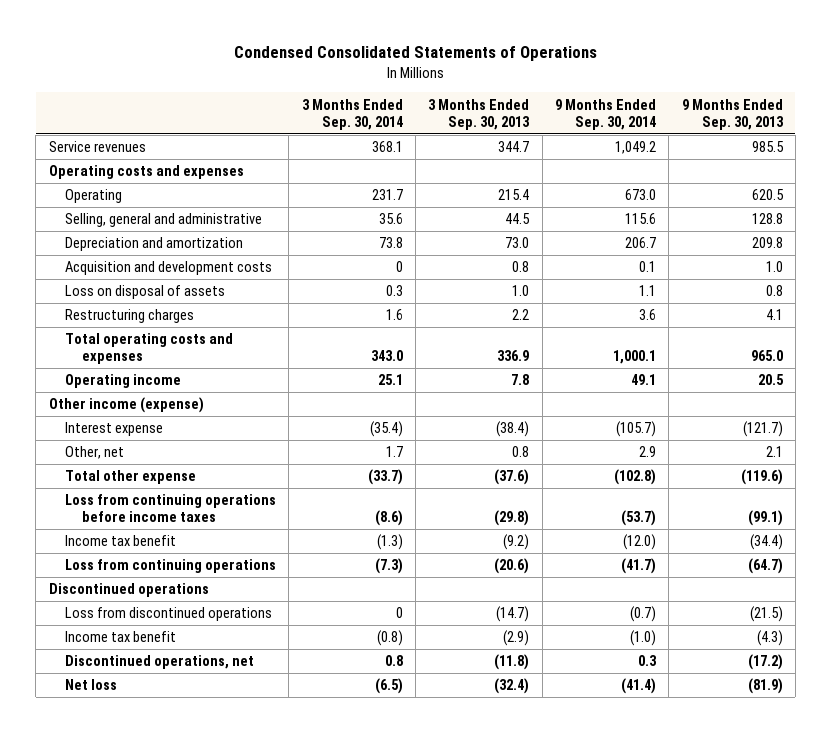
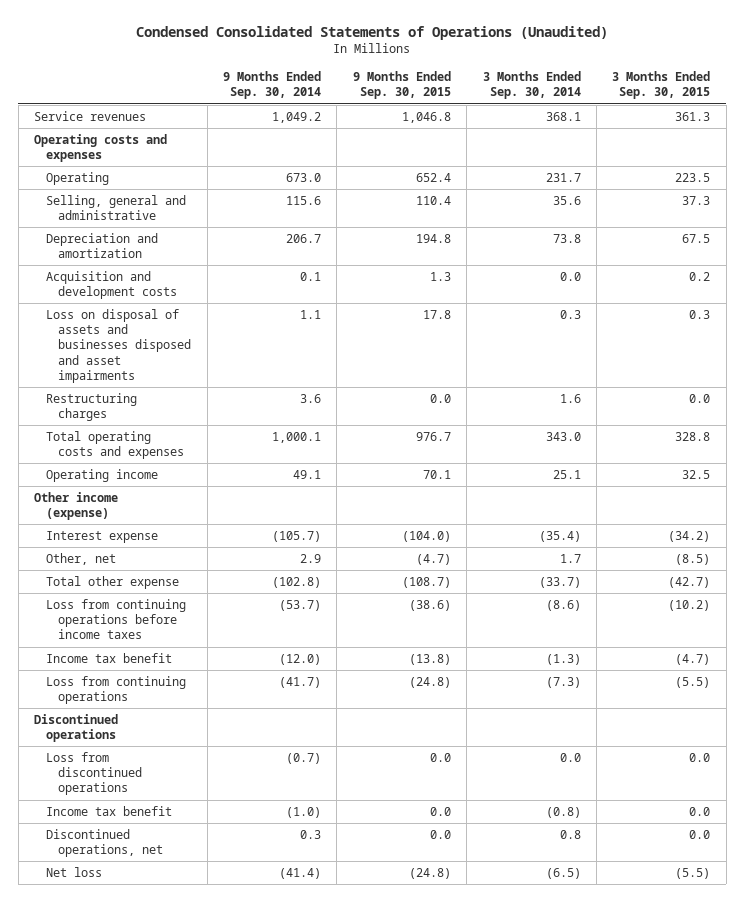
- Condensed Consolidated Statements of Operations
+ Condensed Consolidated Statements of Operations (Unaudited)
- | 3 Months Ended Sep. 30, 2014 | 3 Months Ended Sep. 30, 2013 | 9 Months Ended Sep. 30, 2014 | 9 Months Ended Sep. 30, 2013
+ | 9 Months Ended Sep. 30, 2014 | 9 Months Ended Sep. 30, 2015 | 3 Months Ended Sep. 30, 2014 | 3 Months Ended Sep. 30, 2015
- Acquisition and development costs | 0 | 0.8 | 0.1 | 1.0
- Loss on disposal of assets | 0.3 | 1.0 | 1.1 | 0.8
+ Acquisition and development costs | 0.1 | 1.3 | 0.0 | 0.2
+ Loss on disposal of assets and businesses disposed and asset impairments | 1.1 | 17.8 | 0.3 | 0.3
- Loss from discontinued operations | 0 | (14.7) | (0.7) | (21.5)
+ Loss from discontinued operations | (0.7) | 0.0 | 0.0 | 0.0

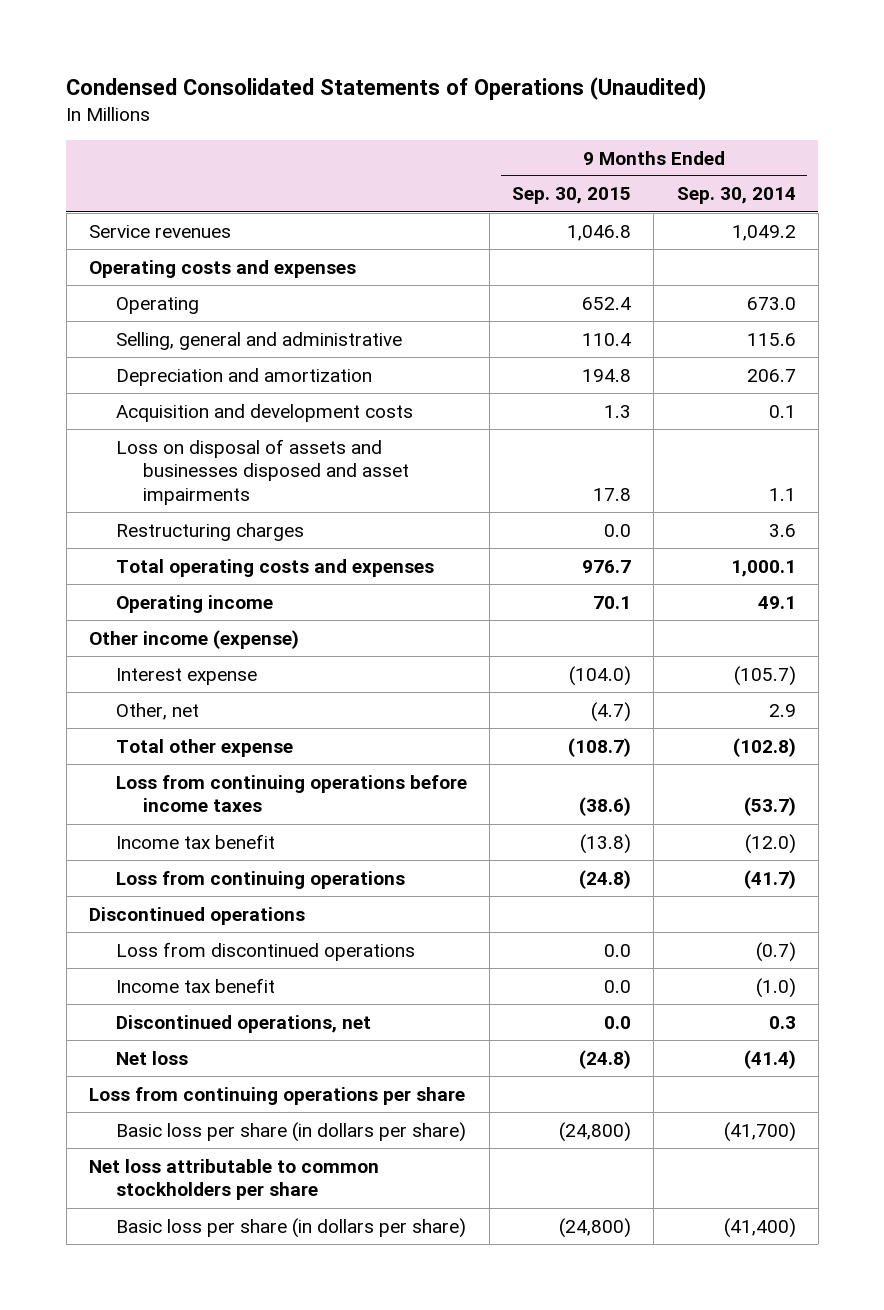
- | 9 Months Ended Sep. 30, 2014 | 9 Months Ended Sep. 30, 2015 | 3 Months Ended Sep. 30, 2014 | 3 Months Ended Sep. 30, 2015
+ | 9 Months Ended Sep. 30, 2015 | 9 Months Ended Sep. 30, 2014
+ Loss from continuing operations per share
+ Basic loss per share (in dollars per share) | (24,800) | (41,700)
+ Net loss attributable to common stockholders per share
+ Basic loss per share (in dollars per share) | (24,800) | (41,400)

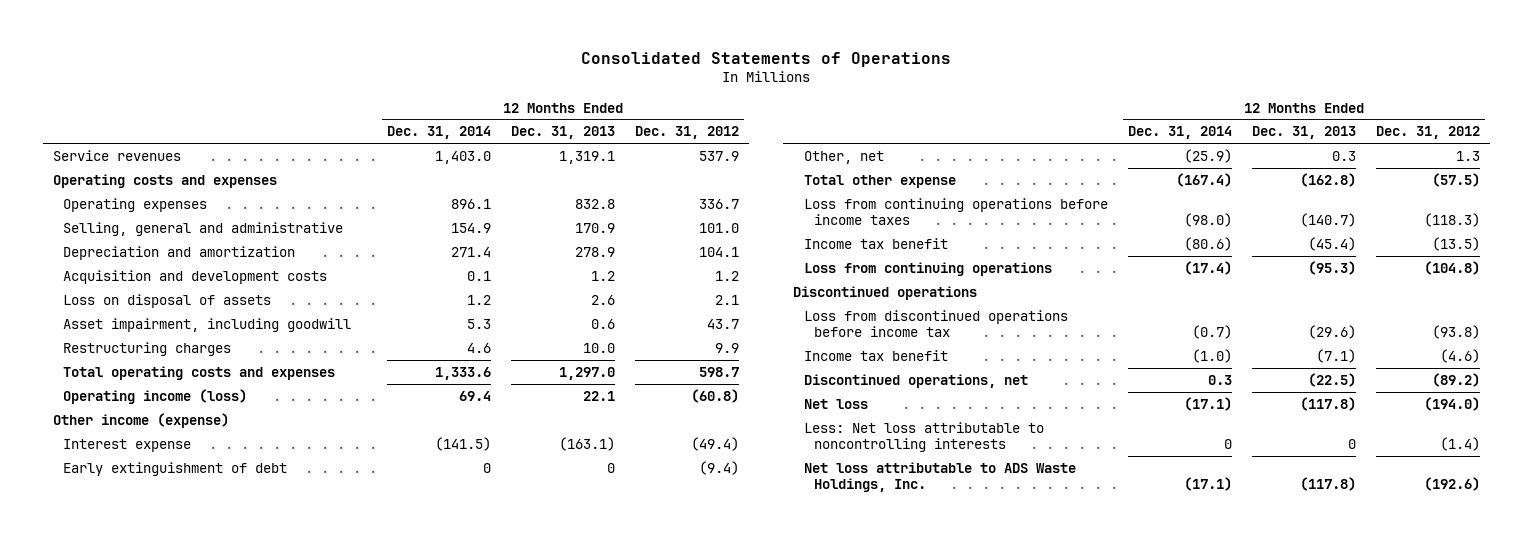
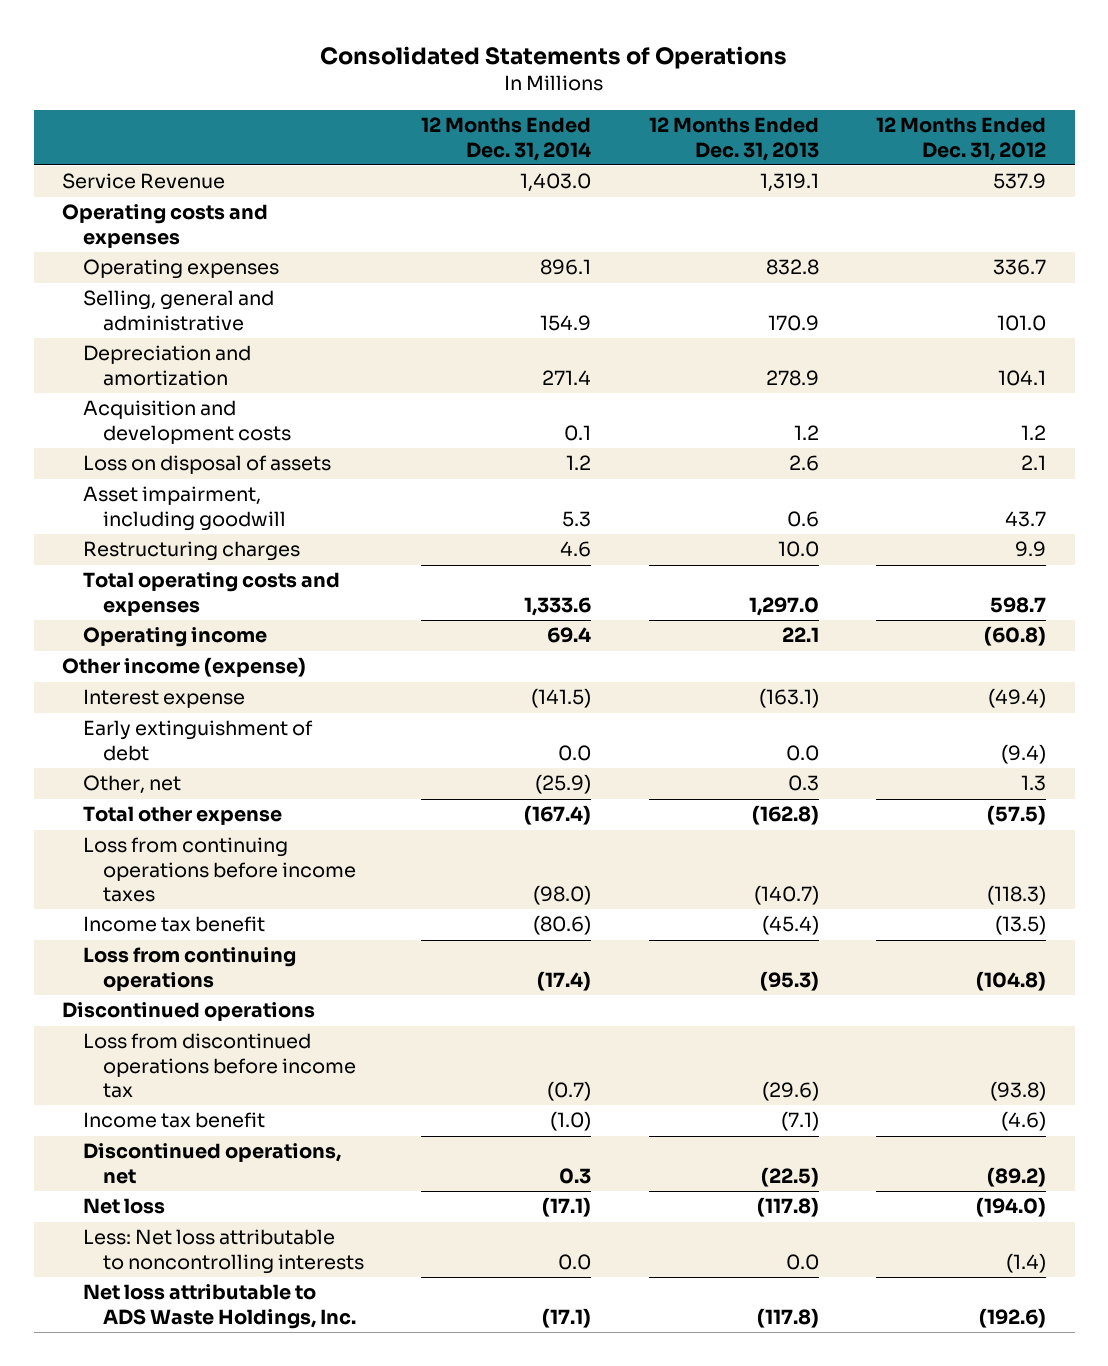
- Service revenues | 1,403.0 | 1,319.1 | 537.9
+ Service Revenue | 1,403.0 | 1,319.1 | 537.9
- Operating income (loss) | 69.4 | 22.1 | (60.8)
+ Operating income | 69.4 | 22.1 | (60.8)
- Early extinguishment of debt | 0 | 0 | (9.4)
+ Early extinguishment of debt | 0.0 | 0.0 | (9.4)
- Less: Net loss attributable to noncontrolling interests | 0 | 0 | (1.4)
+ Less: Net loss attributable to noncontrolling interests | 0.0 | 0.0 | (1.4)

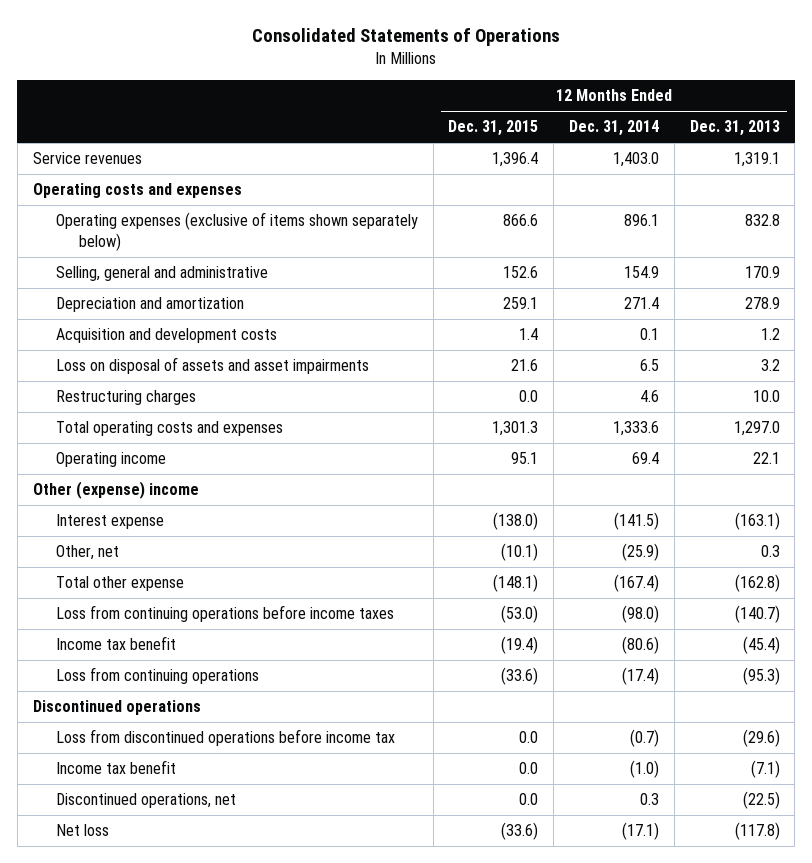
- | 12 Months Ended Dec. 31, 2014 | 12 Months Ended Dec. 31, 2013 | 12 Months Ended Dec. 31, 2012
+ | 12 Months Ended Dec. 31, 2015 | 12 Months Ended Dec. 31, 2014 | 12 Months Ended Dec. 31, 2013
- Service Revenue | 1,403.0 | 1,319.1 | 537.9
+ Service revenues | 1,396.4 | 1,403.0 | 1,319.1
- Operating expenses | 896.1 | 832.8 | 336.7
+ Operating expenses (exclusive of items shown separately below) | 866.6 | 896.1 | 832.8
- Loss on disposal of assets | 1.2 | 2.6 | 2.1
- Asset impairment, including goodwill | 5.3 | 0.6 | 43.7
+ Loss on disposal of assets and asset impairments | 21.6 | 6.5 | 3.2
- Other income (expense)
+ Other (expense) income
- Early extinguishment of debt | 0.0 | 0.0 | (9.4)
- Less: Net loss attributable to noncontrolling interests | 0.0 | 0.0 | (1.4)
- Net loss attributable to ADS Waste Holdings, Inc. | (17.1) | (117.8) | (192.6)

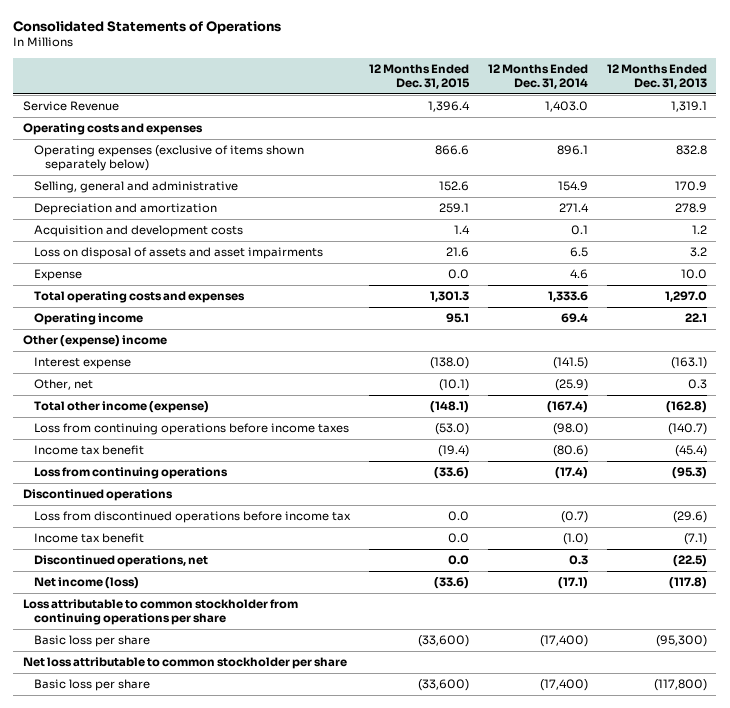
- Service revenues | 1,396.4 | 1,403.0 | 1,319.1
+ Service Revenue | 1,396.4 | 1,403.0 | 1,319.1
- Restructuring charges | 0.0 | 4.6 | 10.0
+ Expense | 0.0 | 4.6 | 10.0
- Total other expense | (148.1) | (167.4) | (162.8)
+ Total other income (expense) | (148.1) | (167.4) | (162.8)
- Net loss | (33.6) | (17.1) | (117.8)
+ Net income (loss) | (33.6) | (17.1) | (117.8)
+ Loss attributable to common stockholder from continuing operations per share
+ Basic loss per share | (33,600) | (17,400) | (95,300)
+ Net loss attributable to common stockholder per share
+ Basic loss per share | (33,600) | (17,400) | (117,800)

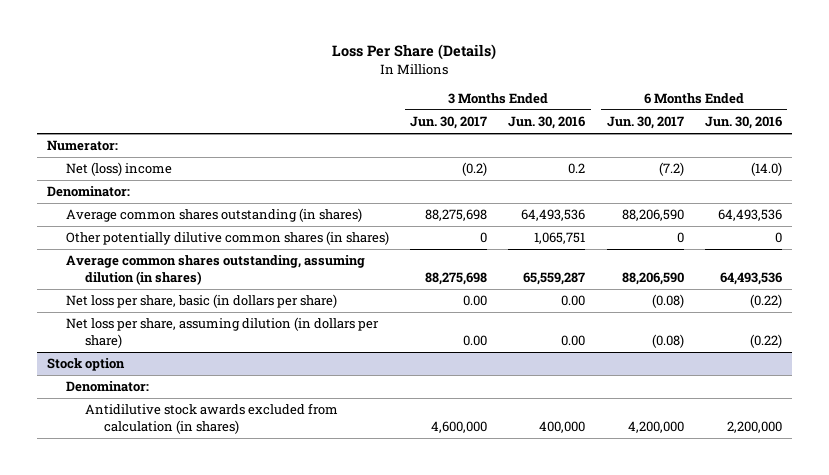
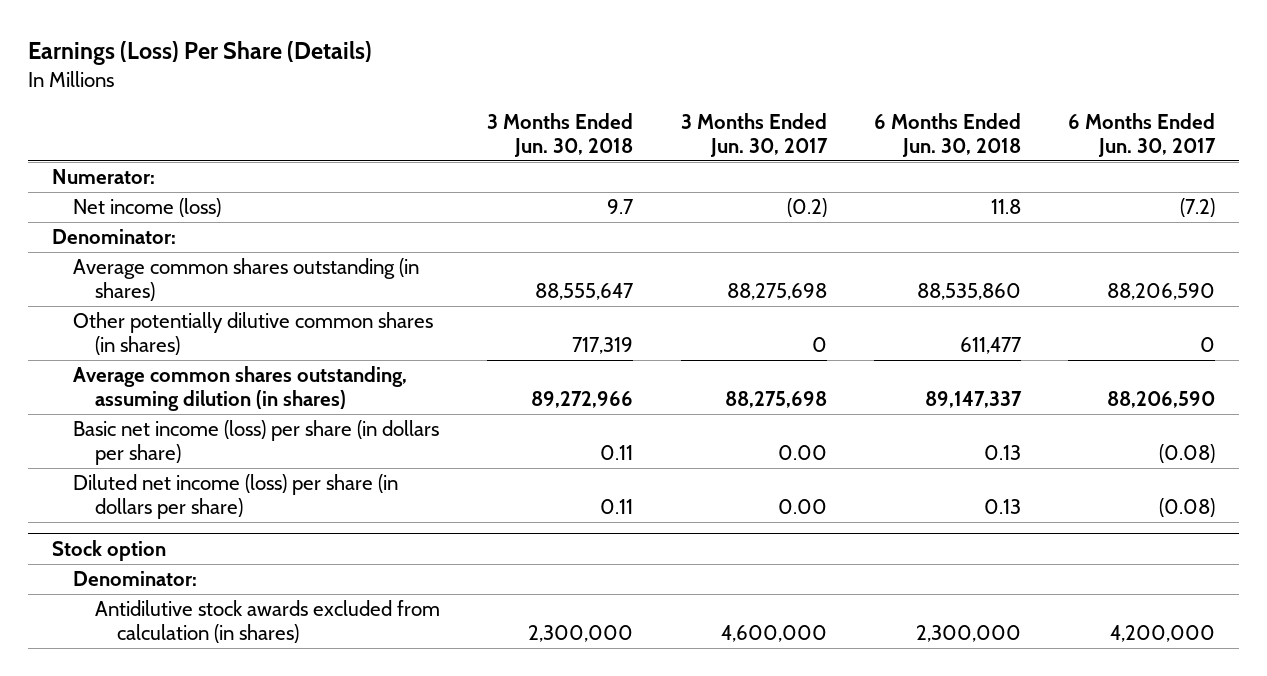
- Loss Per Share (Details)
+ Earnings (Loss) Per Share (Details)
- | 3 Months Ended Jun. 30, 2017 | 3 Months Ended Jun. 30, 2016 | 6 Months Ended Jun. 30, 2017 | 6 Months Ended Jun. 30, 2016
+ | 3 Months Ended Jun. 30, 2018 | 3 Months Ended Jun. 30, 2017 | 6 Months Ended Jun. 30, 2018 | 6 Months Ended Jun. 30, 2017
- Net (loss) income | (0.2) | 0.2 | (7.2) | (14.0)
+ Net income (loss) | 9.7 | (0.2) | 11.8 | (7.2)
- Net loss per share, basic (in dollars per share) | 0.00 | 0.00 | (0.08) | (0.22)
- Net loss per share, assuming dilution (in dollars per share) | 0.00 | 0.00 | (0.08) | (0.22)
+ Basic net income (loss) per share (in dollars per share) | 0.11 | 0.00 | 0.13 | (0.08)
+ Diluted net income (loss) per share (in dollars per share) | 0.11 | 0.00 | 0.13 | (0.08)

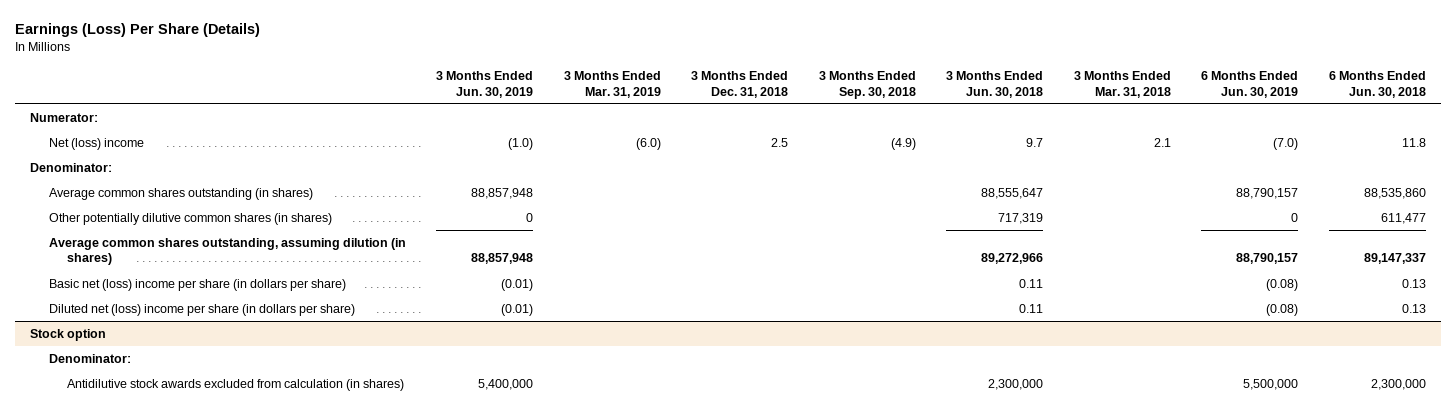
- | 3 Months Ended Jun. 30, 2018 | 3 Months Ended Jun. 30, 2017 | 6 Months Ended Jun. 30, 2018 | 6 Months Ended Jun. 30, 2017
+ | 3 Months Ended Jun. 30, 2019 | 3 Months Ended Mar. 31, 2019 | 3 Months Ended Dec. 31, 2018 | 3 Months Ended Sep. 30, 2018 | 3 Months Ended Jun. 30, 2018 | 3 Months Ended Mar. 31, 2018 | 6 Months Ended Jun. 30, 2019 | 6 Months Ended Jun. 30, 2018
- Net income (loss) | 9.7 | (0.2) | 11.8 | (7.2)
+ Net (loss) income | (1.0) | (6.0) | 2.5 | (4.9) | 9.7 | 2.1 | (7.0) | 11.8
- Basic net income (loss) per share (in dollars per share) | 0.11 | 0.00 | 0.13 | (0.08)
- Diluted net income (loss) per share (in dollars per share) | 0.11 | 0.00 | 0.13 | (0.08)
+ Basic net (loss) income per share (in dollars per share) | (0.01) | | | | 0.11 | | (0.08) | 0.13
+ Diluted net (loss) income per share (in dollars per share) | (0.01) | | | | 0.11 | | (0.08) | 0.13

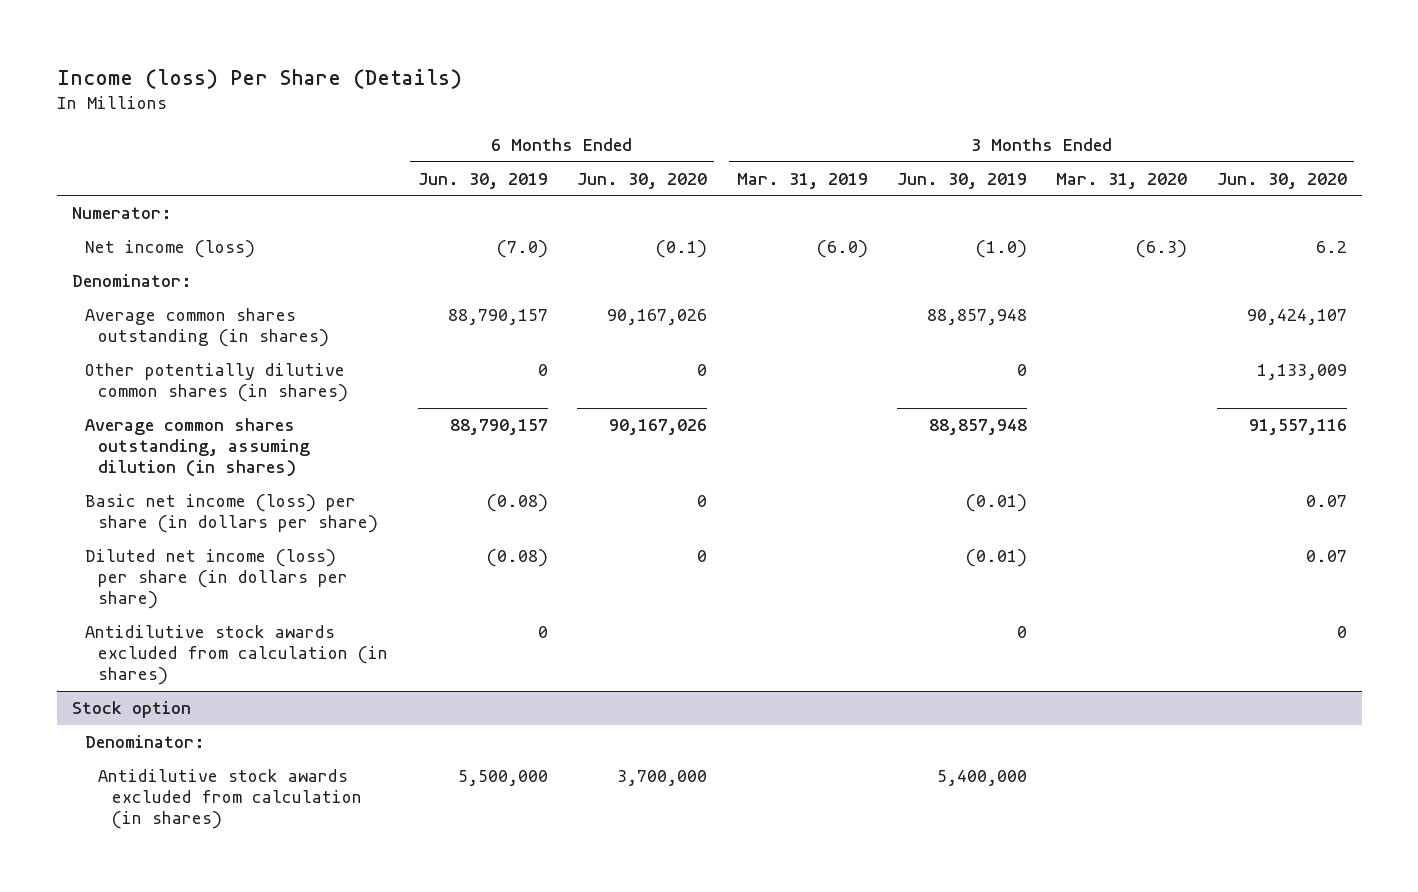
- Earnings (Loss) Per Share (Details)
+ Income (loss) Per Share (Details)
- | 3 Months Ended Jun. 30, 2019 | 3 Months Ended Mar. 31, 2019 | 3 Months Ended Dec. 31, 2018 | 3 Months Ended Sep. 30, 2018 | 3 Months Ended Jun. 30, 2018 | 3 Months Ended Mar. 31, 2018 | 6 Months Ended Jun. 30, 2019 | 6 Months Ended Jun. 30, 2018
+ | 6 Months Ended Jun. 30, 2019 | 6 Months Ended Jun. 30, 2020 | 3 Months Ended Mar. 31, 2019 | 3 Months Ended Jun. 30, 2019 | 3 Months Ended Mar. 31, 2020 | 3 Months Ended Jun. 30, 2020
- Net (loss) income | (1.0) | (6.0) | 2.5 | (4.9) | 9.7 | 2.1 | (7.0) | 11.8
+ Net income (loss) | (7.0) | (0.1) | (6.0) | (1.0) | (6.3) | 6.2
- Basic net (loss) income per share (in dollars per share) | (0.01) | | | | 0.11 | | (0.08) | 0.13
- Diluted net (loss) income per share (in dollars per share) | (0.01) | | | | 0.11 | | (0.08) | 0.13
+ Basic net income (loss) per share (in dollars per share) | (0.08) | 0 | | (0.01) | | 0.07
+ Diluted net income (loss) per share (in dollars per share) | (0.08) | 0 | | (0.01) | | 0.07
+ Antidilutive stock awards excluded from calculation (in shares) | 0 | | | 0 | | 0

